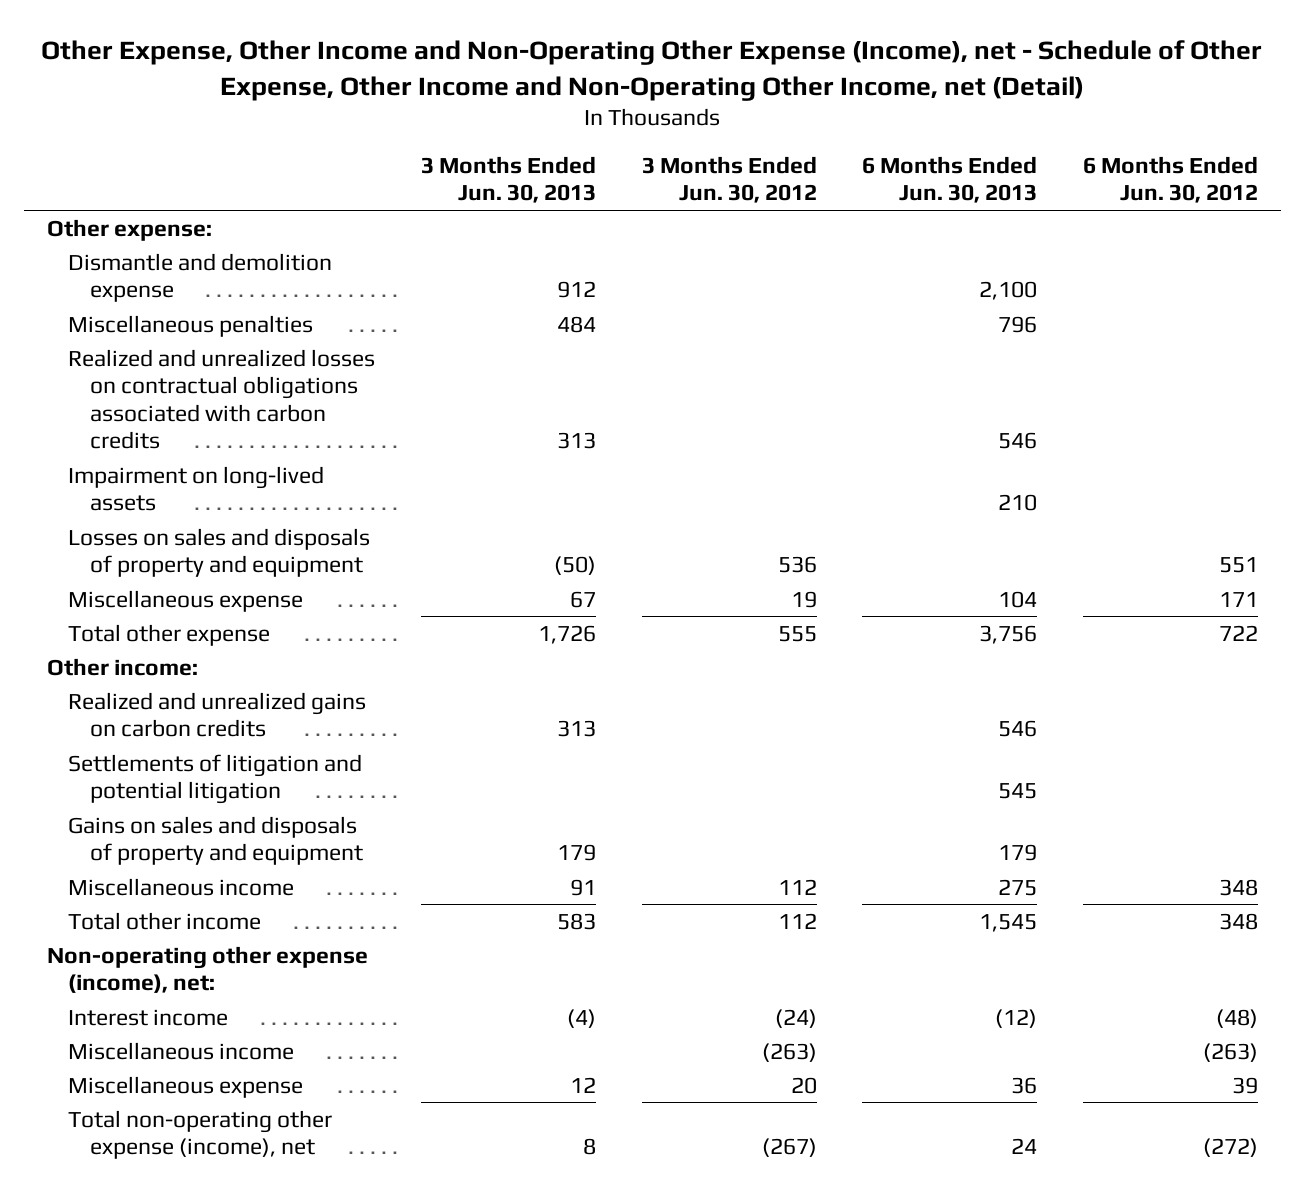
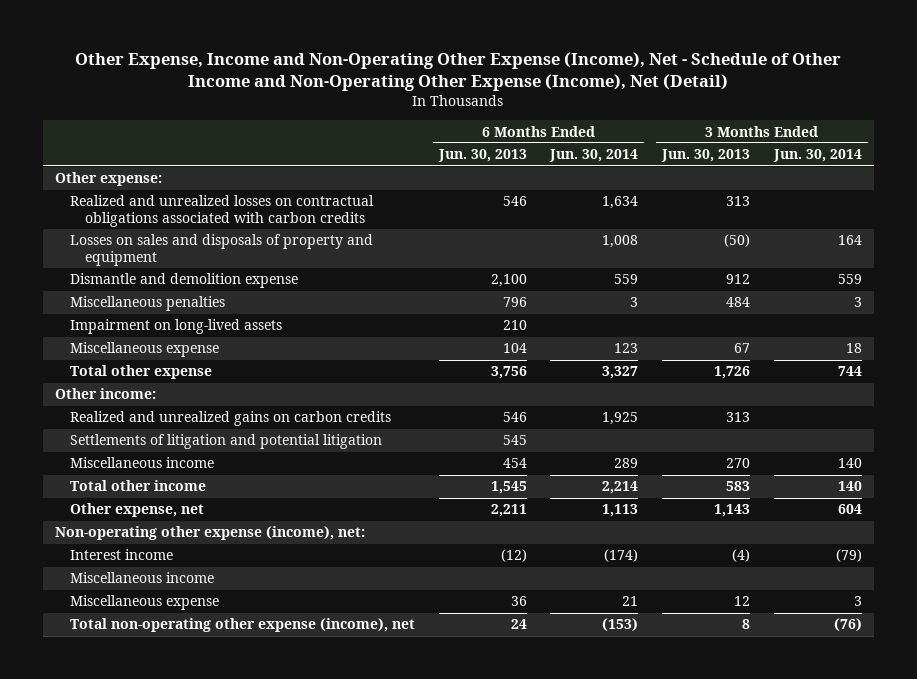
- Other Expense, Other Income and Non-Operating Other Expense (Income), net - Schedule of Other Expense, Other Income and Non-Operating Other Income, net (Detail)
+ Other Expense, Income and Non-Operating Other Expense (Income), Net - Schedule of Other Income and Non-Operating Other Expense (Income), Net (Detail)
- | 3 Months Ended Jun. 30, 2013 | 3 Months Ended Jun. 30, 2012 | 6 Months Ended Jun. 30, 2013 | 6 Months Ended Jun. 30, 2012
+ | 6 Months Ended Jun. 30, 2013 | 6 Months Ended Jun. 30, 2014 | 3 Months Ended Jun. 30, 2013 | 3 Months Ended Jun. 30, 2014
moved up: Realized and unrealized losses on contractual obligations associated with carbon credits | 546 | 1,634 | 313 |
moved up: Losses on sales and disposals of property and equipment | | 1,008 | (50) | 164
- Gains on sales and disposals of property and equipment | 179 | | 179 |
- Miscellaneous income | 91 | 112 | 275 | 348
+ Miscellaneous income | 454 | 289 | 270 | 140
+ Other expense, net | 2,211 | 1,113 | 1,143 | 604

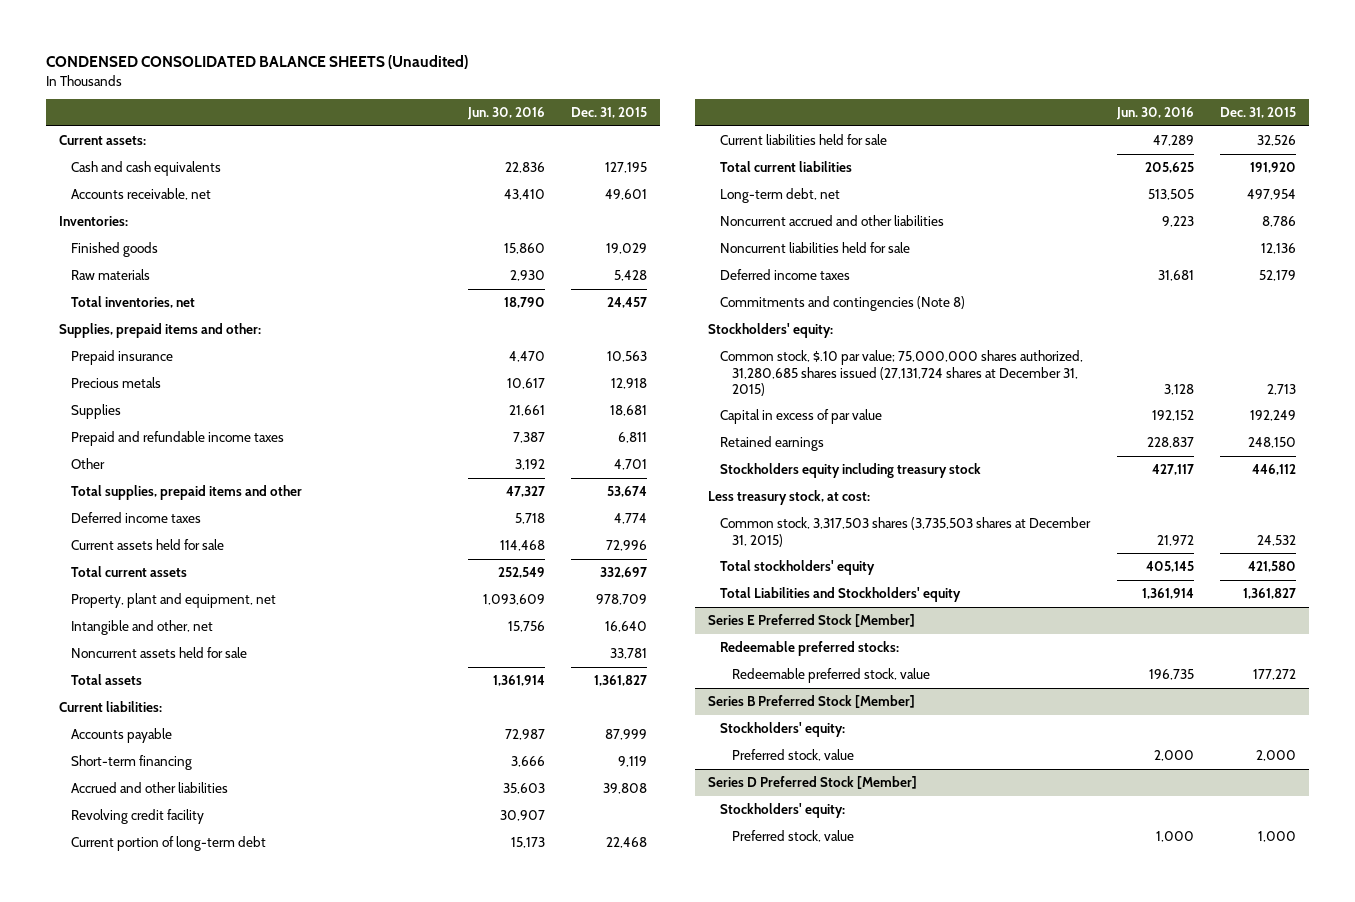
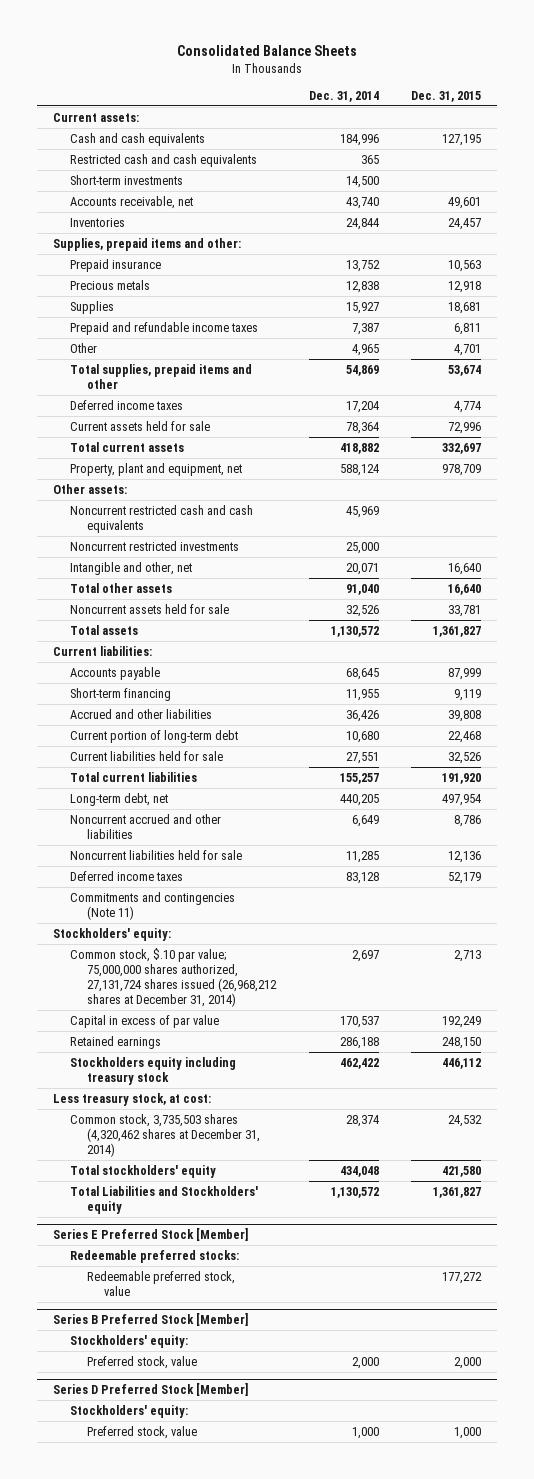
- CONDENSED CONSOLIDATED BALANCE SHEETS (Unaudited)
+ Consolidated Balance Sheets
- | Jun. 30, 2016 | Dec. 31, 2015
+ | Dec. 31, 2014 | Dec. 31, 2015
+ Restricted cash and cash equivalents | 365 |
+ Short-term investments | 14,500 |
- Inventories:
- Finished goods | 15,860 | 19,029
- Raw materials | 2,930 | 5,428
- Total inventories, net | 18,790 | 24,457
+ Inventories | 24,844 | 24,457
+ Other assets:
+ Noncurrent restricted cash and cash equivalents | 45,969 |
+ Noncurrent restricted investments | 25,000 |
+ Total other assets | 91,040 | 16,640
- Revolving credit facility | 30,907 |
- Commitments and contingencies (Note 8)
+ Commitments and contingencies (Note 11)
- Common stock, $.10 par value; 75,000,000 shares authorized, 31,280,685 shares issued (27,131,724 shares at December 31, 2015) | 3,128 | 2,713
+ Common stock, $.10 par value; 75,000,000 shares authorized, 27,131,724 shares issued (26,968,212 shares at December 31, 2014) | 2,697 | 2,713
- Common stock, 3,317,503 shares (3,735,503 shares at December 31, 2015) | 21,972 | 24,532
+ Common stock, 3,735,503 shares (4,320,462 shares at December 31, 2014) | 28,374 | 24,532

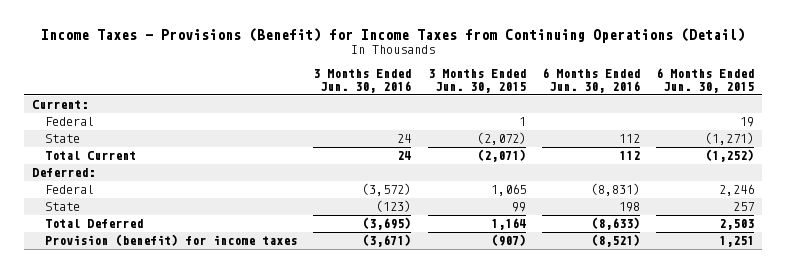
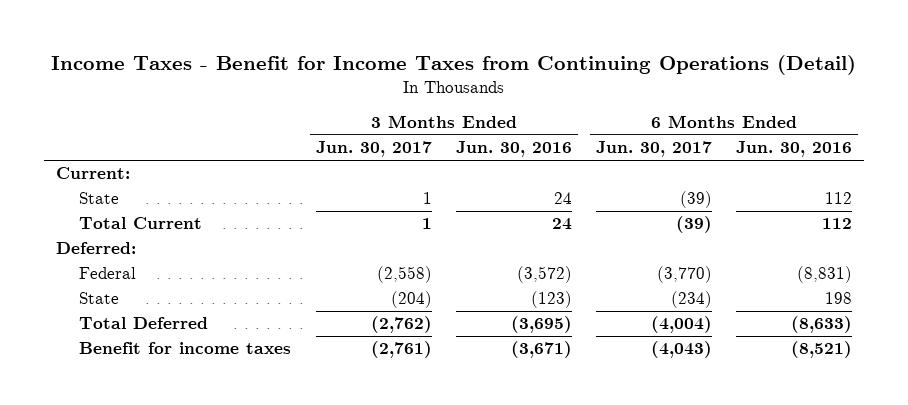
- Income Taxes - Provisions (Benefit) for Income Taxes from Continuing Operations (Detail)
+ Income Taxes - Benefit for Income Taxes from Continuing Operations (Detail)
- | 3 Months Ended Jun. 30, 2016 | 3 Months Ended Jun. 30, 2015 | 6 Months Ended Jun. 30, 2016 | 6 Months Ended Jun. 30, 2015
+ | 3 Months Ended Jun. 30, 2017 | 3 Months Ended Jun. 30, 2016 | 6 Months Ended Jun. 30, 2017 | 6 Months Ended Jun. 30, 2016
- Federal | | 1 | | 19
- Provision (benefit) for income taxes | (3,671) | (907) | (8,521) | 1,251
+ Benefit for income taxes | (2,761) | (3,671) | (4,043) | (8,521)

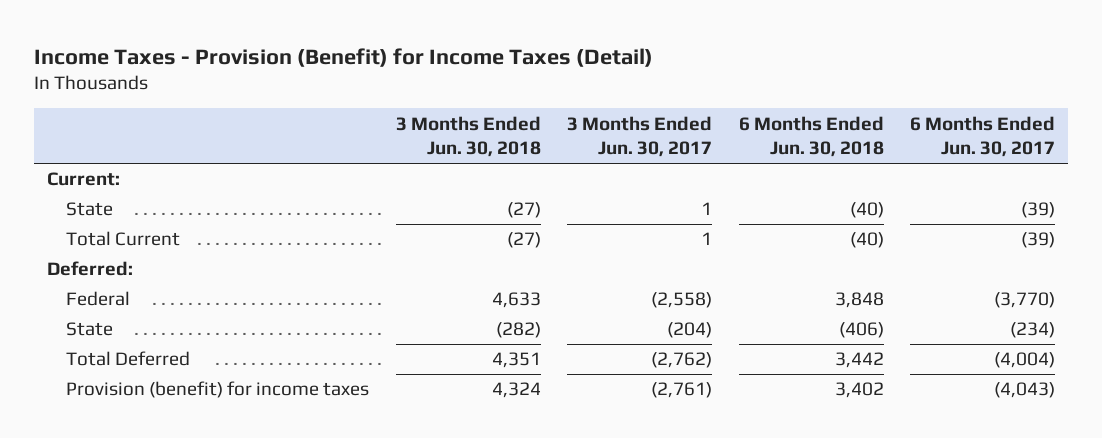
- Income Taxes - Benefit for Income Taxes from Continuing Operations (Detail)
+ Income Taxes - Provision (Benefit) for Income Taxes (Detail)
- | 3 Months Ended Jun. 30, 2017 | 3 Months Ended Jun. 30, 2016 | 6 Months Ended Jun. 30, 2017 | 6 Months Ended Jun. 30, 2016
+ | 3 Months Ended Jun. 30, 2018 | 3 Months Ended Jun. 30, 2017 | 6 Months Ended Jun. 30, 2018 | 6 Months Ended Jun. 30, 2017
- Benefit for income taxes | (2,761) | (3,671) | (4,043) | (8,521)
+ Provision (benefit) for income taxes | 4,324 | (2,761) | 3,402 | (4,043)

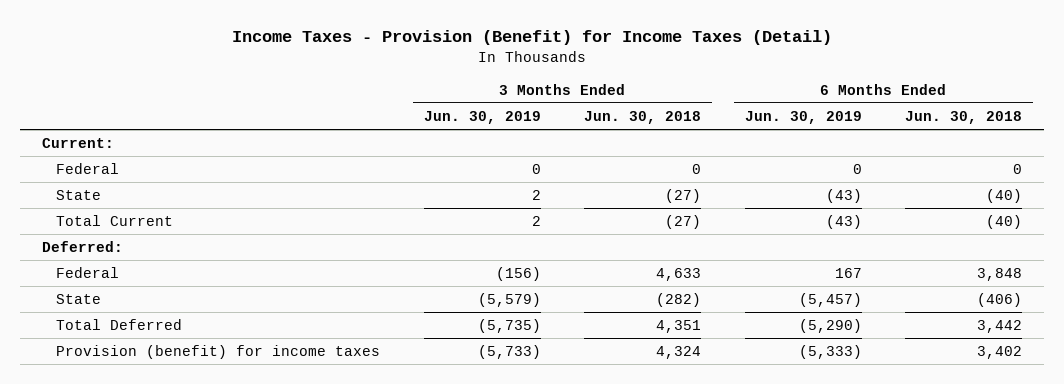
- | 3 Months Ended Jun. 30, 2018 | 3 Months Ended Jun. 30, 2017 | 6 Months Ended Jun. 30, 2018 | 6 Months Ended Jun. 30, 2017
+ | 3 Months Ended Jun. 30, 2019 | 3 Months Ended Jun. 30, 2018 | 6 Months Ended Jun. 30, 2019 | 6 Months Ended Jun. 30, 2018
+ Federal | 0 | 0 | 0 | 0

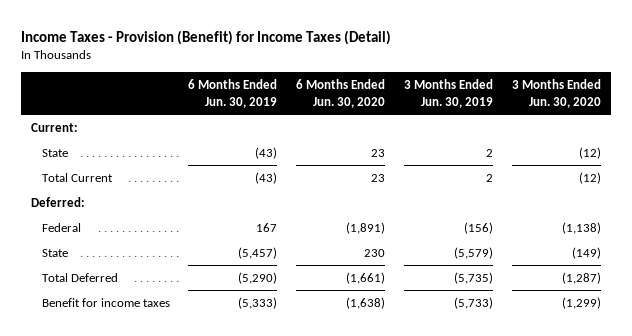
- | 3 Months Ended Jun. 30, 2019 | 3 Months Ended Jun. 30, 2018 | 6 Months Ended Jun. 30, 2019 | 6 Months Ended Jun. 30, 2018
+ | 6 Months Ended Jun. 30, 2019 | 6 Months Ended Jun. 30, 2020 | 3 Months Ended Jun. 30, 2019 | 3 Months Ended Jun. 30, 2020
- Federal | 0 | 0 | 0 | 0
- Provision (benefit) for income taxes | (5,733) | 4,324 | (5,333) | 3,402
+ Benefit for income taxes | (5,333) | (1,638) | (5,733) | (1,299)

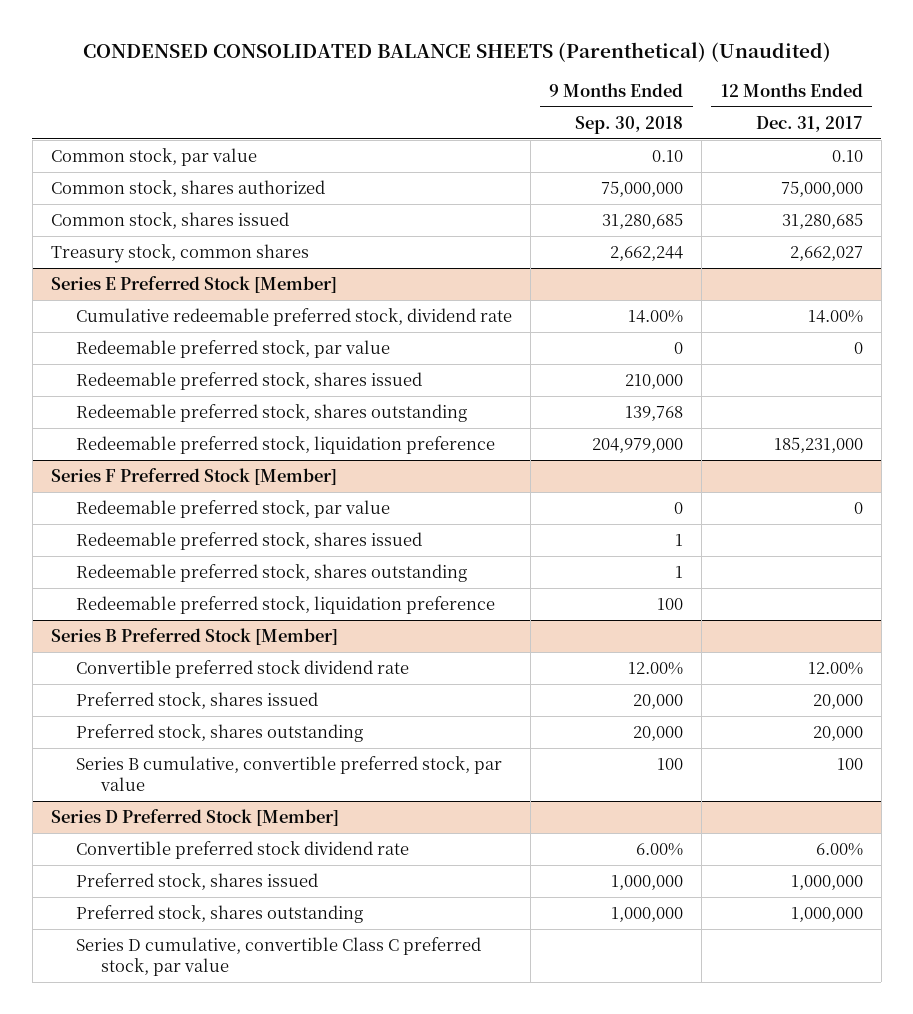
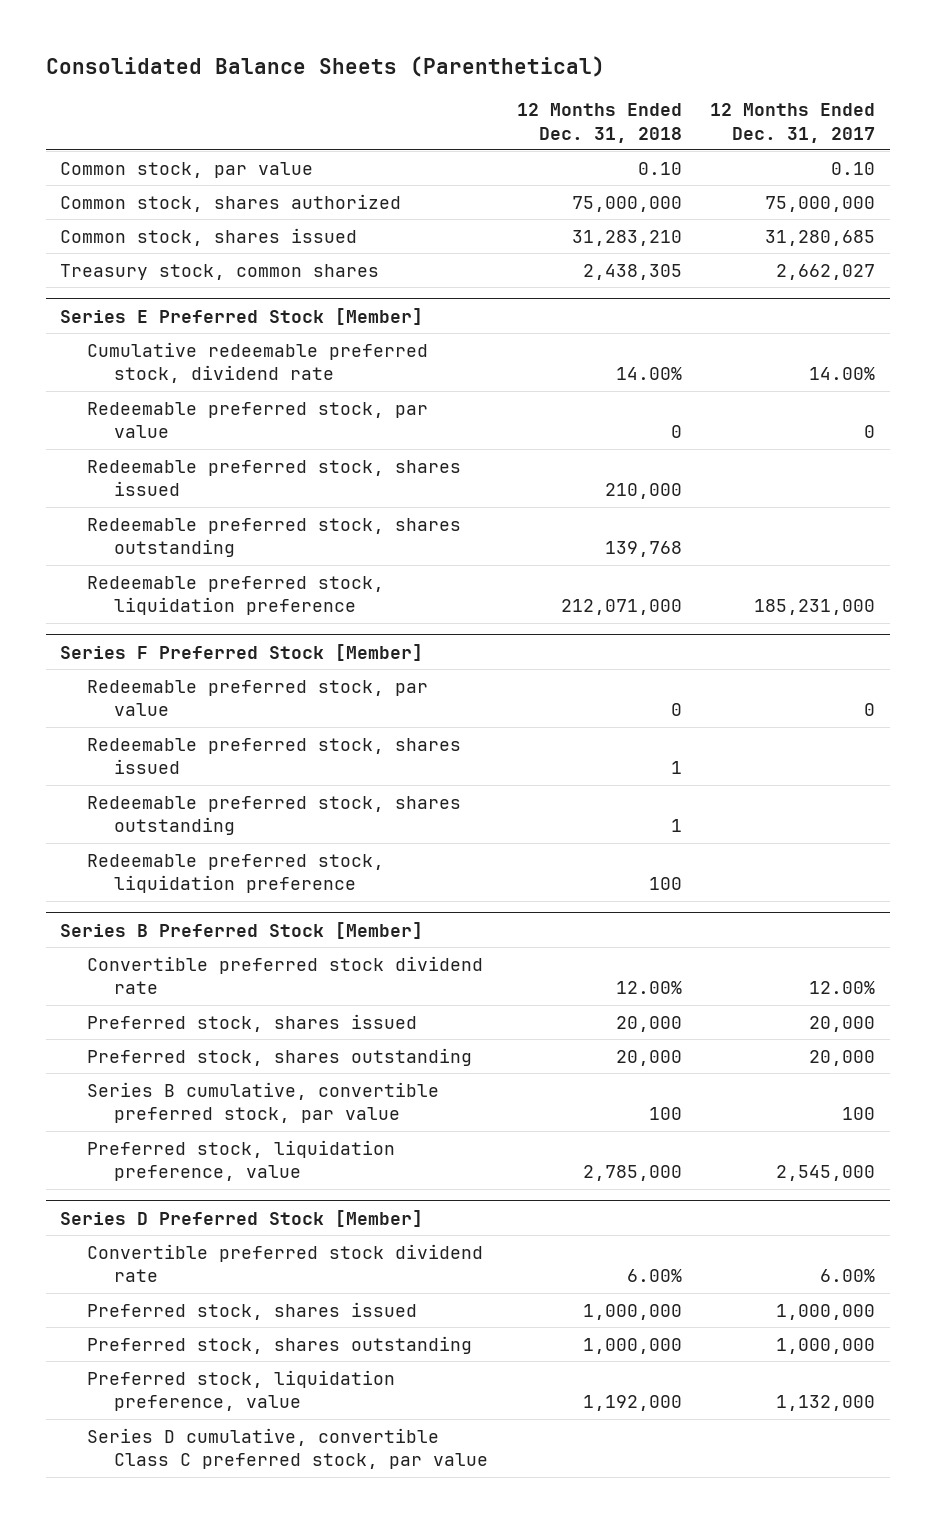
- CONDENSED CONSOLIDATED BALANCE SHEETS (Parenthetical) (Unaudited)
+ Consolidated Balance Sheets (Parenthetical)
- | 9 Months Ended Sep. 30, 2018 | 12 Months Ended Dec. 31, 2017
+ | 12 Months Ended Dec. 31, 2018 | 12 Months Ended Dec. 31, 2017
@ Series B Preferred Stock [Member]
+ Preferred stock, liquidation preference, value | 2,785,000 | 2,545,000
@ Series D Preferred Stock [Member]
+ Preferred stock, liquidation preference, value | 1,192,000 | 1,132,000

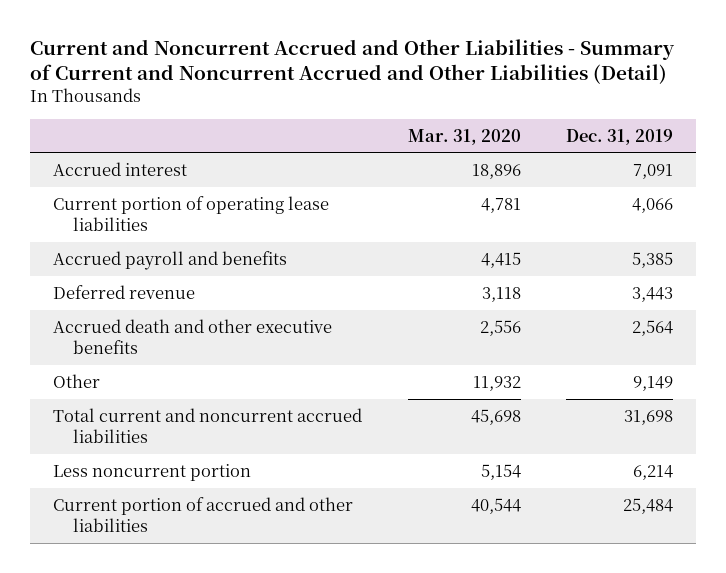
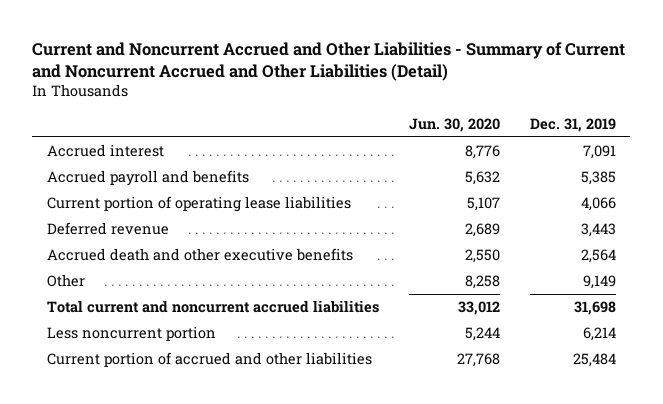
- | Mar. 31, 2020 | Dec. 31, 2019
+ | Jun. 30, 2020 | Dec. 31, 2019
moved down: Current portion of operating lease liabilities | 5,107 | 4,066

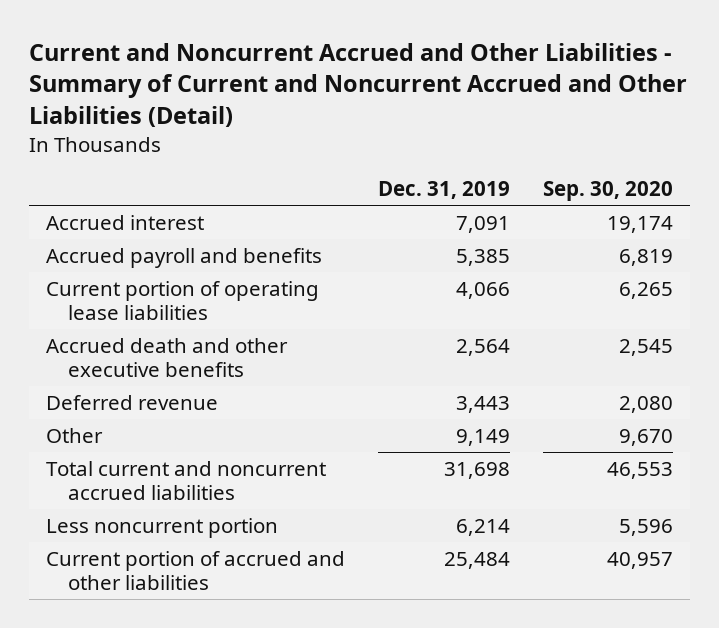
- | Jun. 30, 2020 | Dec. 31, 2019
+ | Dec. 31, 2019 | Sep. 30, 2020
moved down: Deferred revenue | 3,443 | 2,080

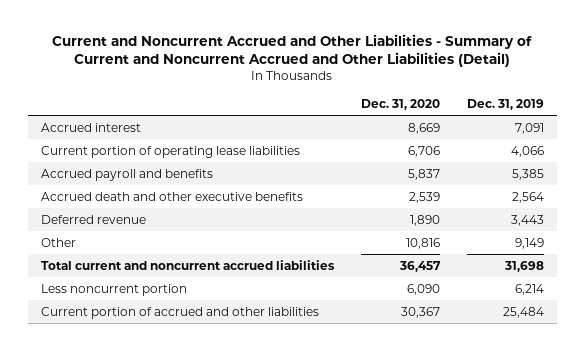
- | Dec. 31, 2019 | Sep. 30, 2020
+ | Dec. 31, 2020 | Dec. 31, 2019
moved down: Accrued payroll and benefits | 5,837 | 5,385

